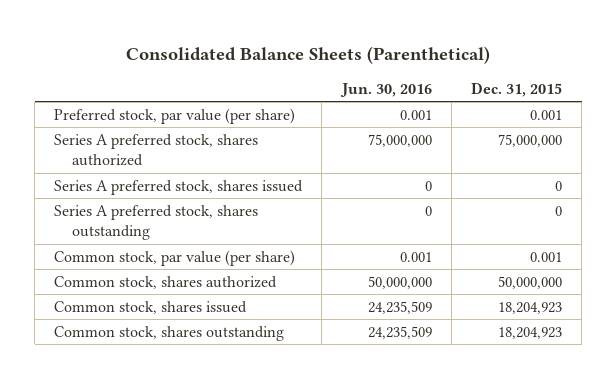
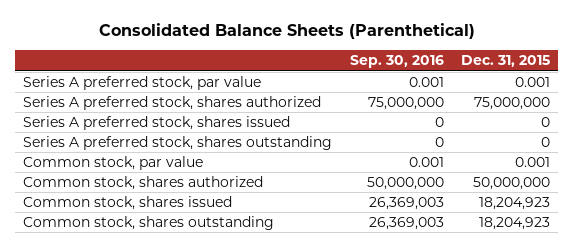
- | Jun. 30, 2016 | Dec. 31, 2015
+ | Sep. 30, 2016 | Dec. 31, 2015
- Preferred stock, par value (per share) | 0.001 | 0.001
+ Series A preferred stock, par value | 0.001 | 0.001
- Common stock, par value (per share) | 0.001 | 0.001
+ Common stock, par value | 0.001 | 0.001

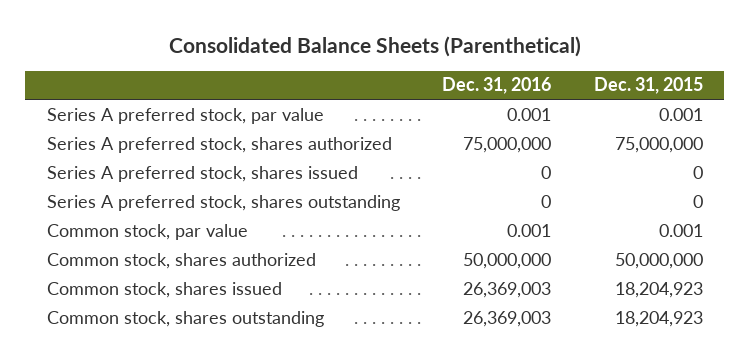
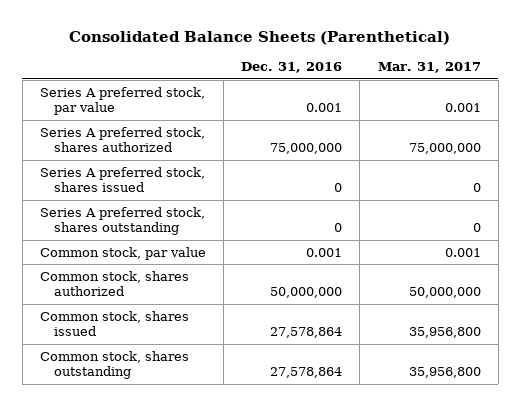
- | Dec. 31, 2016 | Dec. 31, 2015
+ | Dec. 31, 2016 | Mar. 31, 2017
- Common stock, shares issued | 26,369,003 | 18,204,923
- Common stock, shares outstanding | 26,369,003 | 18,204,923
+ Common stock, shares issued | 27,578,864 | 35,956,800
+ Common stock, shares outstanding | 27,578,864 | 35,956,800

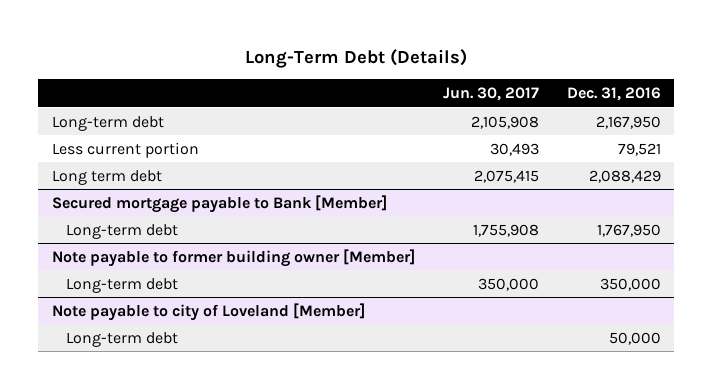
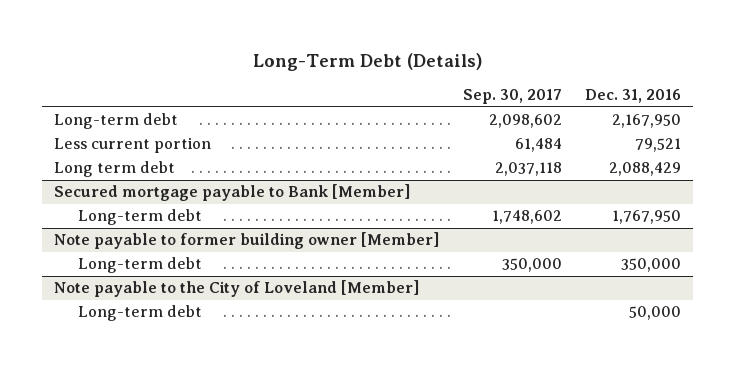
- | Jun. 30, 2017 | Dec. 31, 2016
+ | Sep. 30, 2017 | Dec. 31, 2016
- Note payable to city of Loveland [Member]
+ Note payable to the City of Loveland [Member]

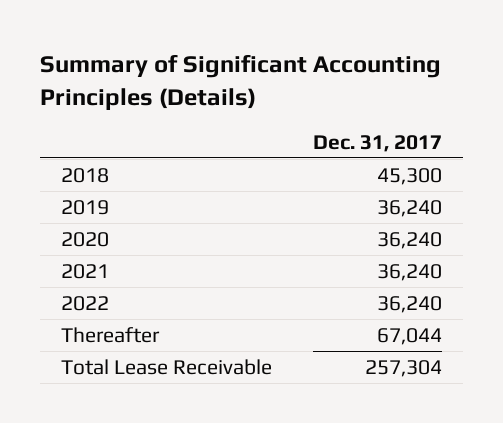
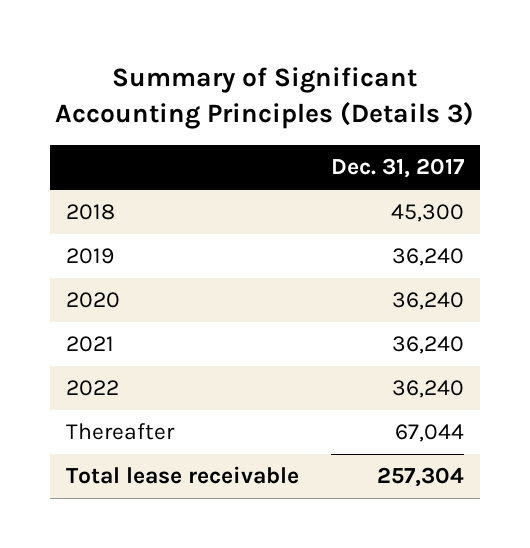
- Summary of Significant Accounting Principles (Details)
+ Summary of Significant Accounting Principles (Details 3)
- Total Lease Receivable | 257,304
+ Total lease receivable | 257,304

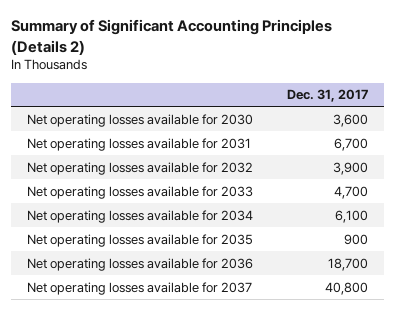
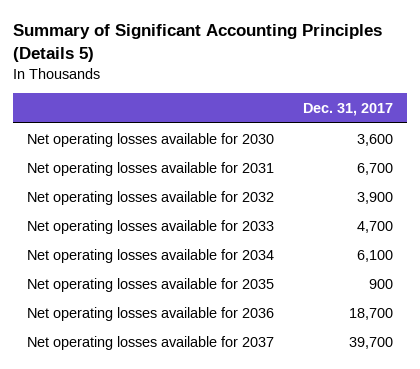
- Summary of Significant Accounting Principles (Details 2)
+ Summary of Significant Accounting Principles (Details 5)
- Net operating losses available for 2037 | 40,800
+ Net operating losses available for 2037 | 39,700

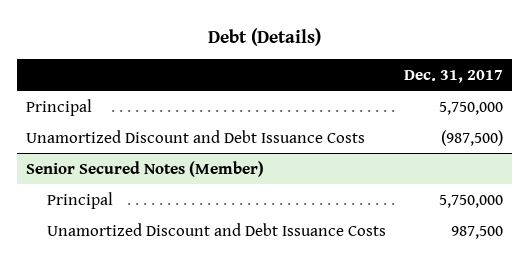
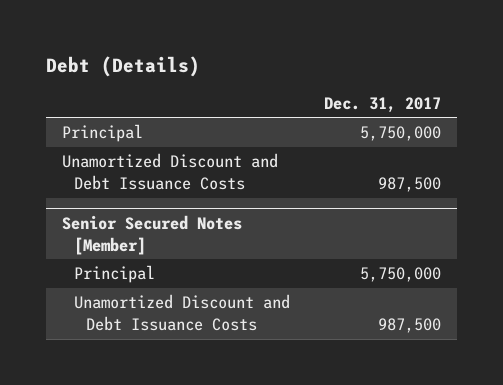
- Unamortized Discount and Debt Issuance Costs | (987,500)
- Senior Secured Notes (Member)
+ Unamortized Discount and Debt Issuance Costs | 987,500
+ Senior Secured Notes [Member]

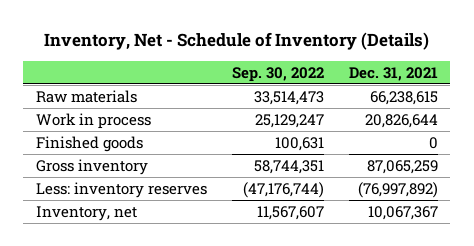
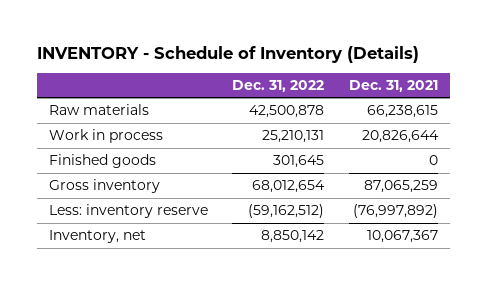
- Inventory, Net - Schedule of Inventory (Details)
+ INVENTORY - Schedule of Inventory (Details)
- | Sep. 30, 2022 | Dec. 31, 2021
+ | Dec. 31, 2022 | Dec. 31, 2021
- Less: inventory reserves | (47,176,744) | (76,997,892)
+ Less: inventory reserve | (59,162,512) | (76,997,892)

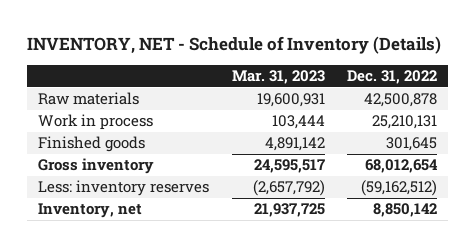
- INVENTORY - Schedule of Inventory (Details)
+ INVENTORY, NET - Schedule of Inventory (Details)
- | Dec. 31, 2022 | Dec. 31, 2021
+ | Mar. 31, 2023 | Dec. 31, 2022
- Less: inventory reserve | (59,162,512) | (76,997,892)
+ Less: inventory reserves | (2,657,792) | (59,162,512)

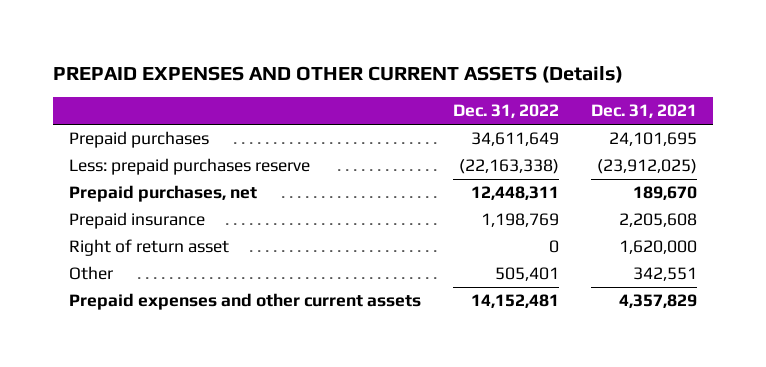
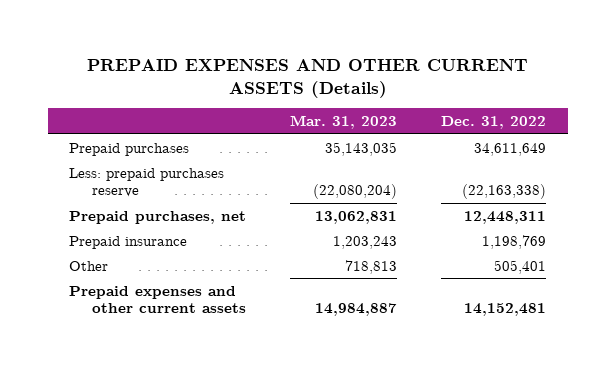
- | Dec. 31, 2022 | Dec. 31, 2021
+ | Mar. 31, 2023 | Dec. 31, 2022
- Right of return asset | 0 | 1,620,000

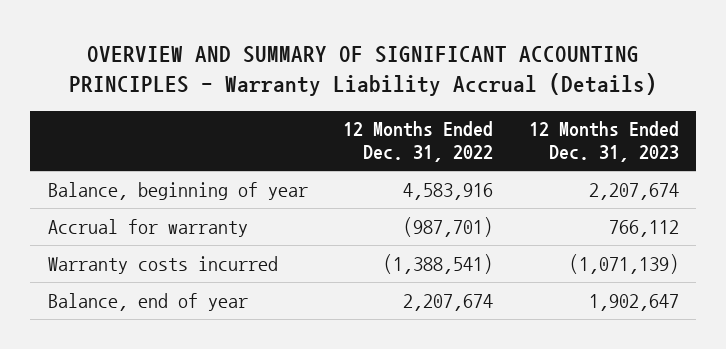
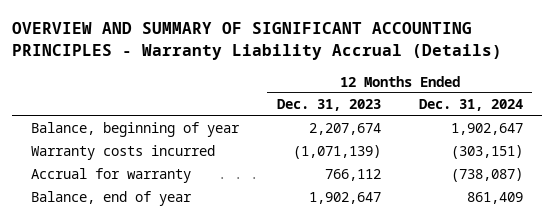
- | 12 Months Ended Dec. 31, 2022 | 12 Months Ended Dec. 31, 2023
+ | 12 Months Ended Dec. 31, 2023 | 12 Months Ended Dec. 31, 2024
moved down: Accrual for warranty | 766,112 | (738,087)

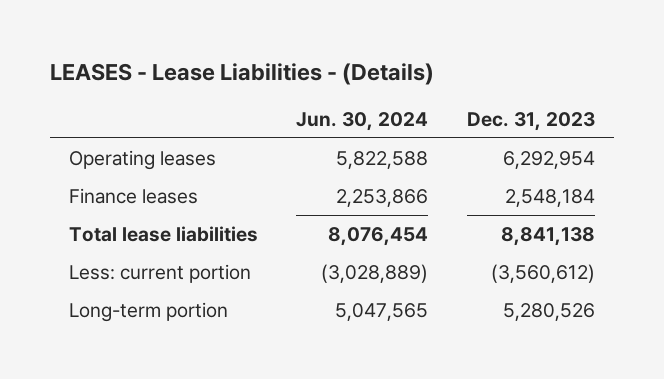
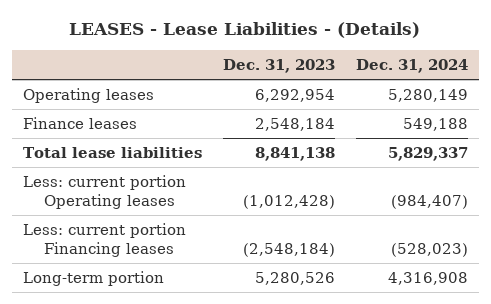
- | Jun. 30, 2024 | Dec. 31, 2023
+ | Dec. 31, 2023 | Dec. 31, 2024
- Less: current portion | (3,028,889) | (3,560,612)
+ Less: current portion Operating leases | (1,012,428) | (984,407)
+ Less: current portion Financing leases | (2,548,184) | (528,023)

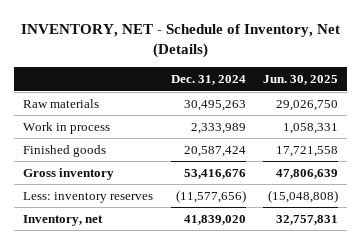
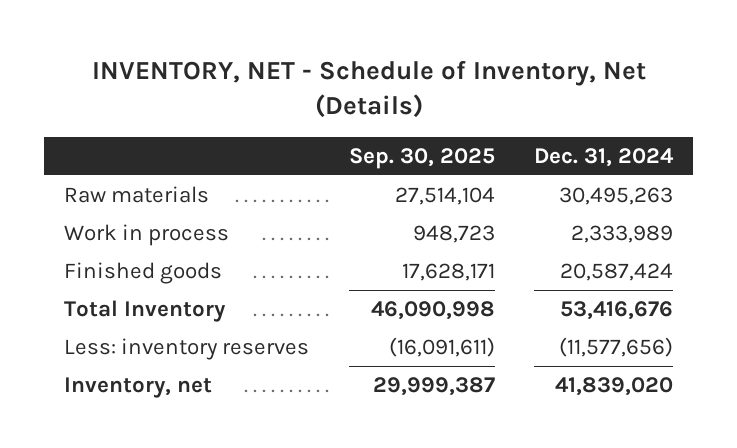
- | Dec. 31, 2024 | Jun. 30, 2025
+ | Sep. 30, 2025 | Dec. 31, 2024
- Gross inventory | 53,416,676 | 47,806,639
+ Total Inventory | 46,090,998 | 53,416,676

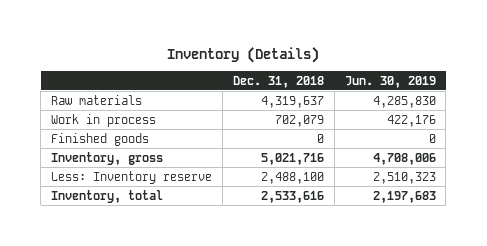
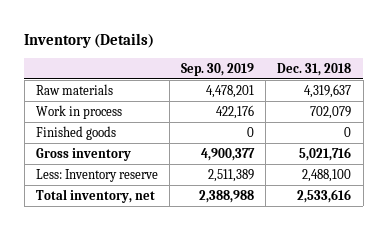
- | Dec. 31, 2018 | Jun. 30, 2019
+ | Sep. 30, 2019 | Dec. 31, 2018
- Inventory, gross | 5,021,716 | 4,708,006
+ Gross inventory | 4,900,377 | 5,021,716
- Inventory, total | 2,533,616 | 2,197,683
+ Total inventory, net | 2,388,988 | 2,533,616

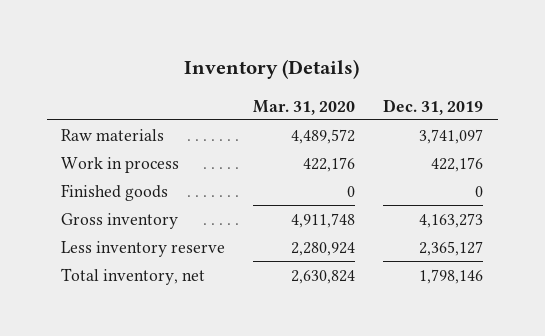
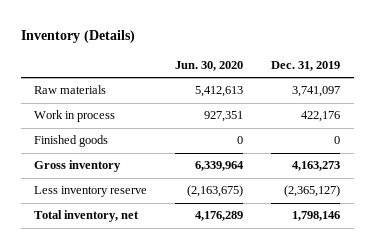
- | Mar. 31, 2020 | Dec. 31, 2019
+ | Jun. 30, 2020 | Dec. 31, 2019
- Less inventory reserve | 2,280,924 | 2,365,127
+ Less inventory reserve | (2,163,675) | (2,365,127)

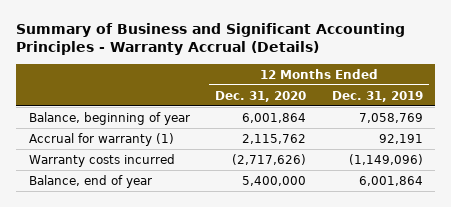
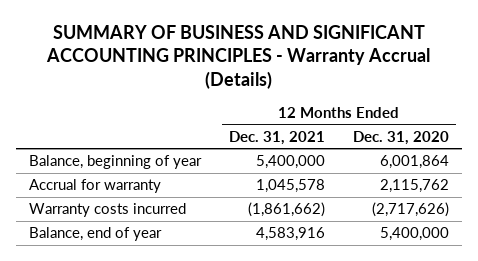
- Summary of Business and Significant Accounting Principles - Warranty Accrual (Details)
+ SUMMARY OF BUSINESS AND SIGNIFICANT ACCOUNTING PRINCIPLES - Warranty Accrual (Details)
- | 12 Months Ended Dec. 31, 2020 | 12 Months Ended Dec. 31, 2019
+ | 12 Months Ended Dec. 31, 2021 | 12 Months Ended Dec. 31, 2020
- Accrual for warranty (1) | 2,115,762 | 92,191
+ Accrual for warranty | 1,045,578 | 2,115,762

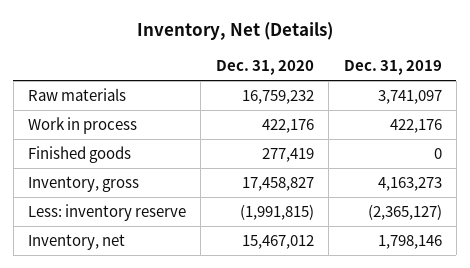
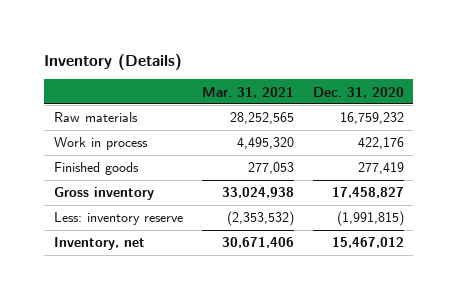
- Inventory, Net (Details)
+ Inventory (Details)
- | Dec. 31, 2020 | Dec. 31, 2019
+ | Mar. 31, 2021 | Dec. 31, 2020
- Inventory, gross | 17,458,827 | 4,163,273
+ Gross inventory | 33,024,938 | 17,458,827

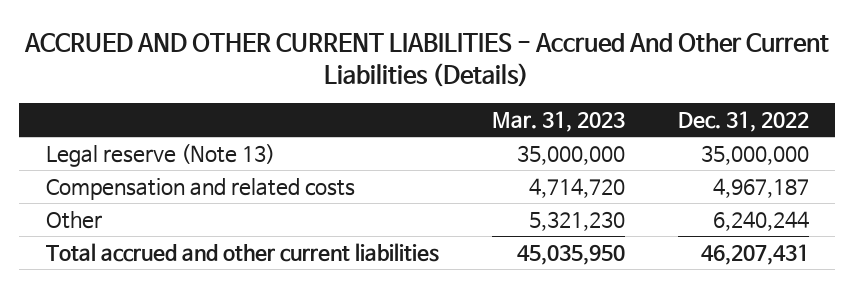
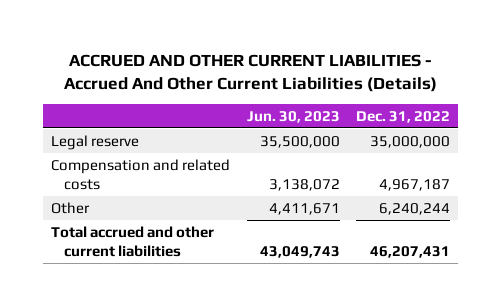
- | Mar. 31, 2023 | Dec. 31, 2022
+ | Jun. 30, 2023 | Dec. 31, 2022
- Legal reserve (Note 13) | 35,000,000 | 35,000,000
+ Legal reserve | 35,500,000 | 35,000,000

